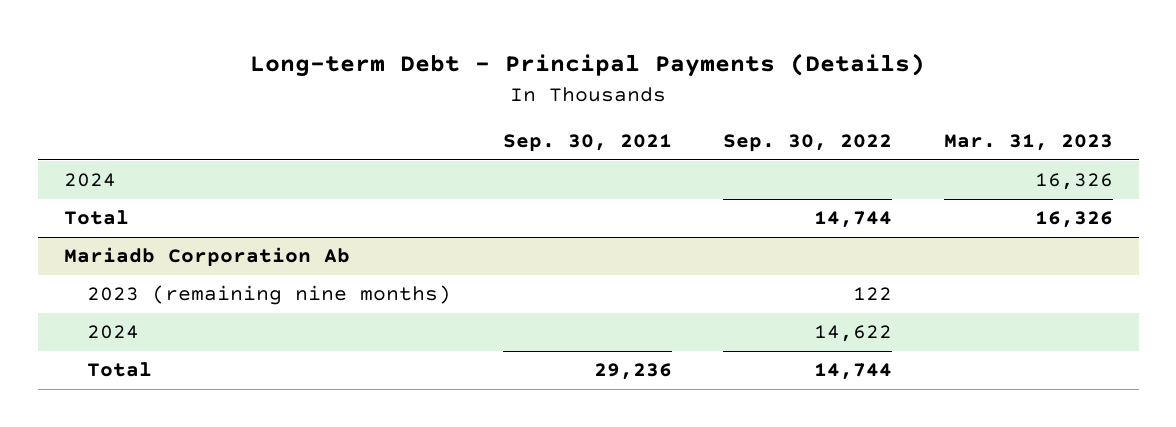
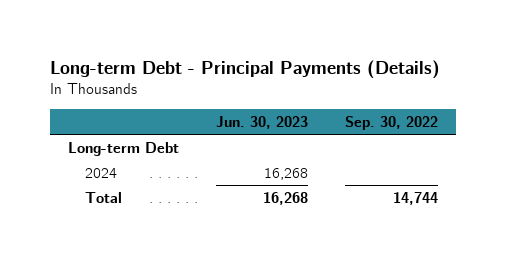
- | Sep. 30, 2021 | Sep. 30, 2022 | Mar. 31, 2023
+ | Jun. 30, 2023 | Sep. 30, 2022
+ Long-term Debt
- Mariadb Corporation Ab
- 2023 (remaining nine months) | | 122 |
- 2024 | | 14,622 |
- Total | 29,236 | 14,744 |

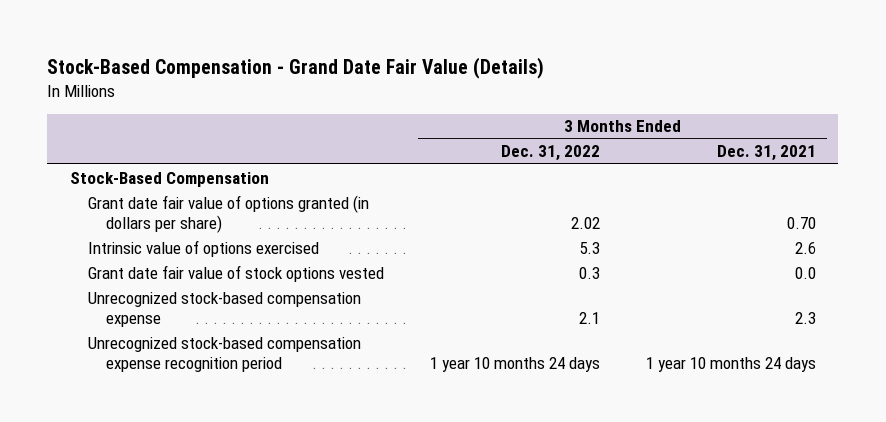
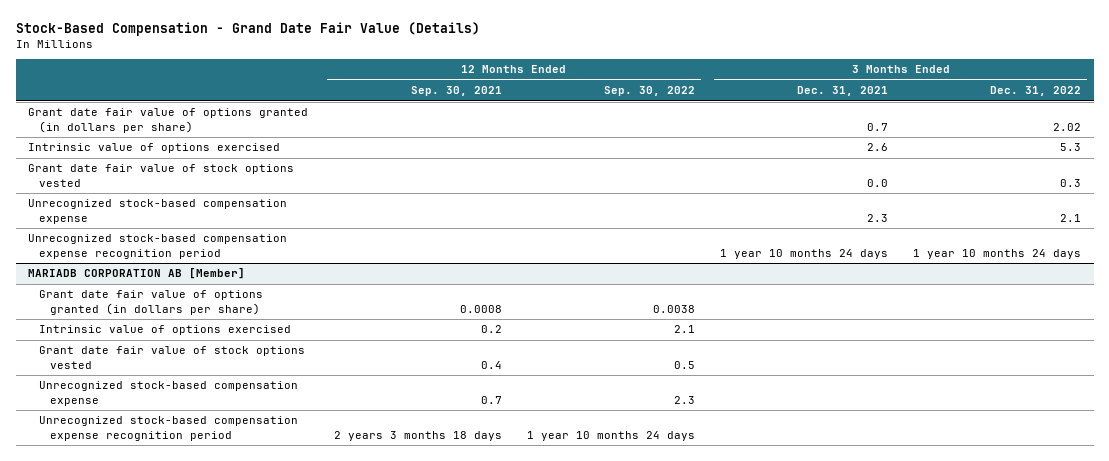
- | 3 Months Ended Dec. 31, 2022 | 3 Months Ended Dec. 31, 2021
+ | 12 Months Ended Sep. 30, 2021 | 12 Months Ended Sep. 30, 2022 | 3 Months Ended Dec. 31, 2021 | 3 Months Ended Dec. 31, 2022
- Stock-Based Compensation
- Grant date fair value of options granted (in dollars per share) | 2.02 | 0.70
+ Grant date fair value of options granted (in dollars per share) | | | 0.7 | 2.02
+ MARIADB CORPORATION AB [Member]
+ Grant date fair value of options granted (in dollars per share) | 0.0008 | 0.0038 | |
+ Intrinsic value of options exercised | 0.2 | 2.1 | |
+ Grant date fair value of stock options vested | 0.4 | 0.5 | |
+ Unrecognized stock-based compensation expense | 0.7 | 2.3 | |
+ Unrecognized stock-based compensation expense recognition period | 2 years 3 months 18 days | 1 year 10 months 24 days | |

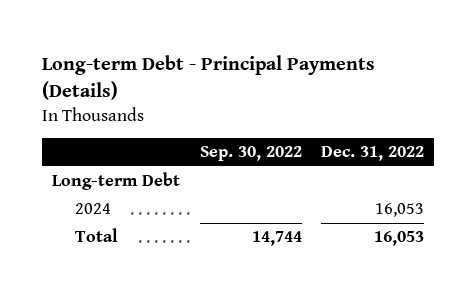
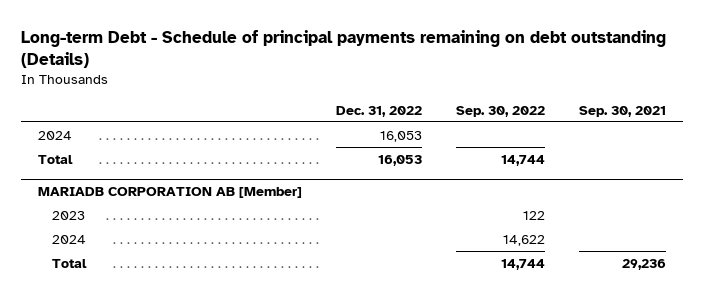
- Long-term Debt - Principal Payments (Details)
+ Long-term Debt - Schedule of principal payments remaining on debt outstanding (Details)
- | Sep. 30, 2022 | Dec. 31, 2022
+ | Dec. 31, 2022 | Sep. 30, 2022 | Sep. 30, 2021
- Long-term Debt
+ MARIADB CORPORATION AB [Member]
+ 2023 | | 122 |
+ 2024 | | 14,622 |
+ Total | | 14,744 | 29,236

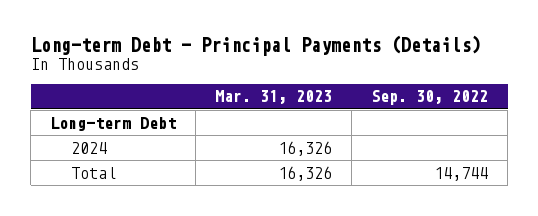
- Long-term Debt - Schedule of principal payments remaining on debt outstanding (Details)
+ Long-term Debt - Principal Payments (Details)
- | Dec. 31, 2022 | Sep. 30, 2022 | Sep. 30, 2021
+ | Mar. 31, 2023 | Sep. 30, 2022
+ Long-term Debt
- MARIADB CORPORATION AB [Member]
- 2023 | | 122 |
- 2024 | | 14,622 |
- Total | | 14,744 | 29,236

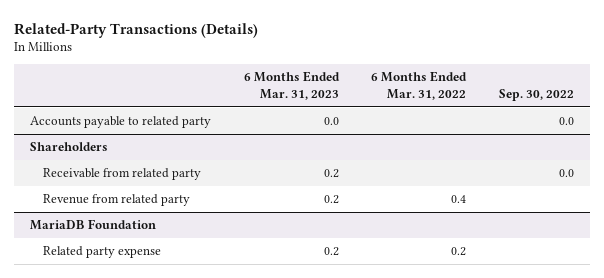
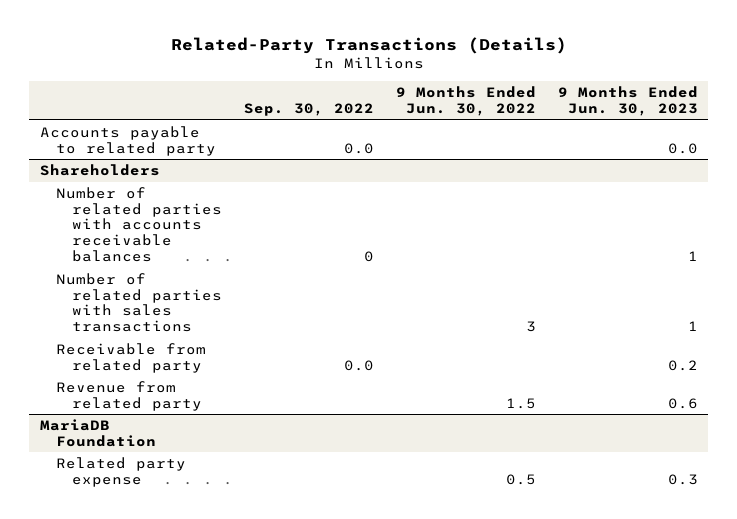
- | 6 Months Ended Mar. 31, 2023 | 6 Months Ended Mar. 31, 2022 | Sep. 30, 2022
+ | Sep. 30, 2022 | 9 Months Ended Jun. 30, 2022 | 9 Months Ended Jun. 30, 2023
@ Shareholders
+ Number of related parties with accounts receivable balances | 0 | | 1
+ Number of related parties with sales transactions | | 3 | 1

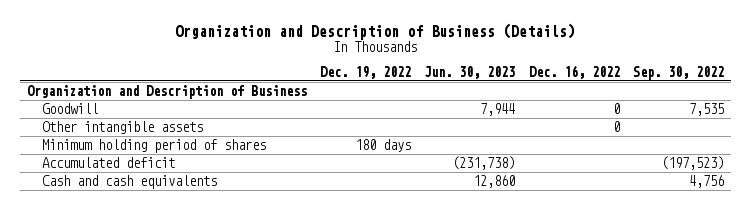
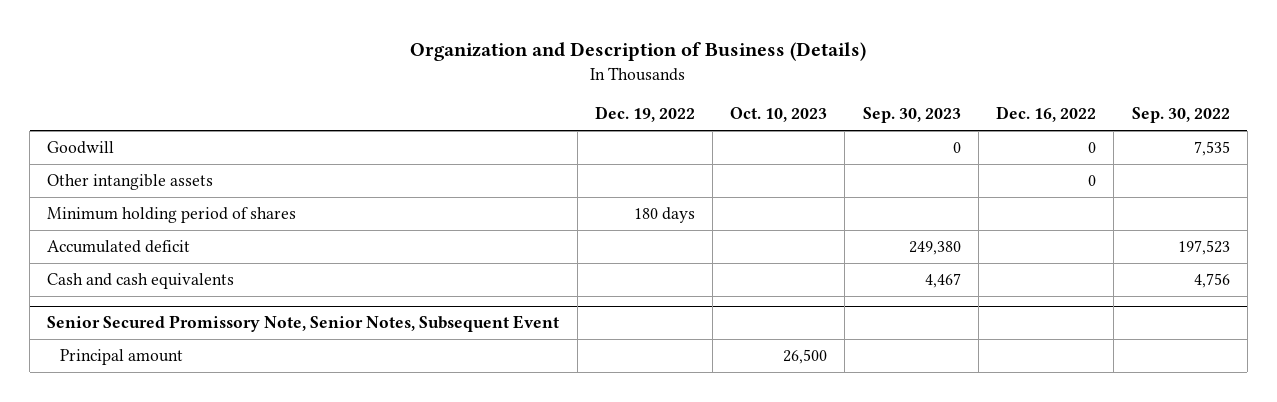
- | Dec. 19, 2022 | Jun. 30, 2023 | Dec. 16, 2022 | Sep. 30, 2022
+ | Dec. 19, 2022 | Oct. 10, 2023 | Sep. 30, 2023 | Dec. 16, 2022 | Sep. 30, 2022
- Organization and Description of Business
- Accumulated deficit | | (231,738) | | (197,523)
+ Accumulated deficit | | | 249,380 | | 197,523
+ Senior Secured Promissory Note, Senior Notes, Subsequent Event
+ Principal amount | | 26,500 | | |

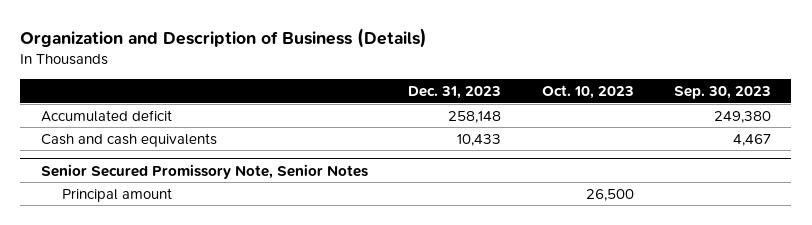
- | Dec. 19, 2022 | Oct. 10, 2023 | Sep. 30, 2023 | Dec. 16, 2022 | Sep. 30, 2022
+ | Dec. 31, 2023 | Oct. 10, 2023 | Sep. 30, 2023
- Goodwill | | | 0 | 0 | 7,535
- Other intangible assets | | | | 0 |
- Minimum holding period of shares | 180 days | | | |
- Senior Secured Promissory Note, Senior Notes, Subsequent Event
+ Senior Secured Promissory Note, Senior Notes

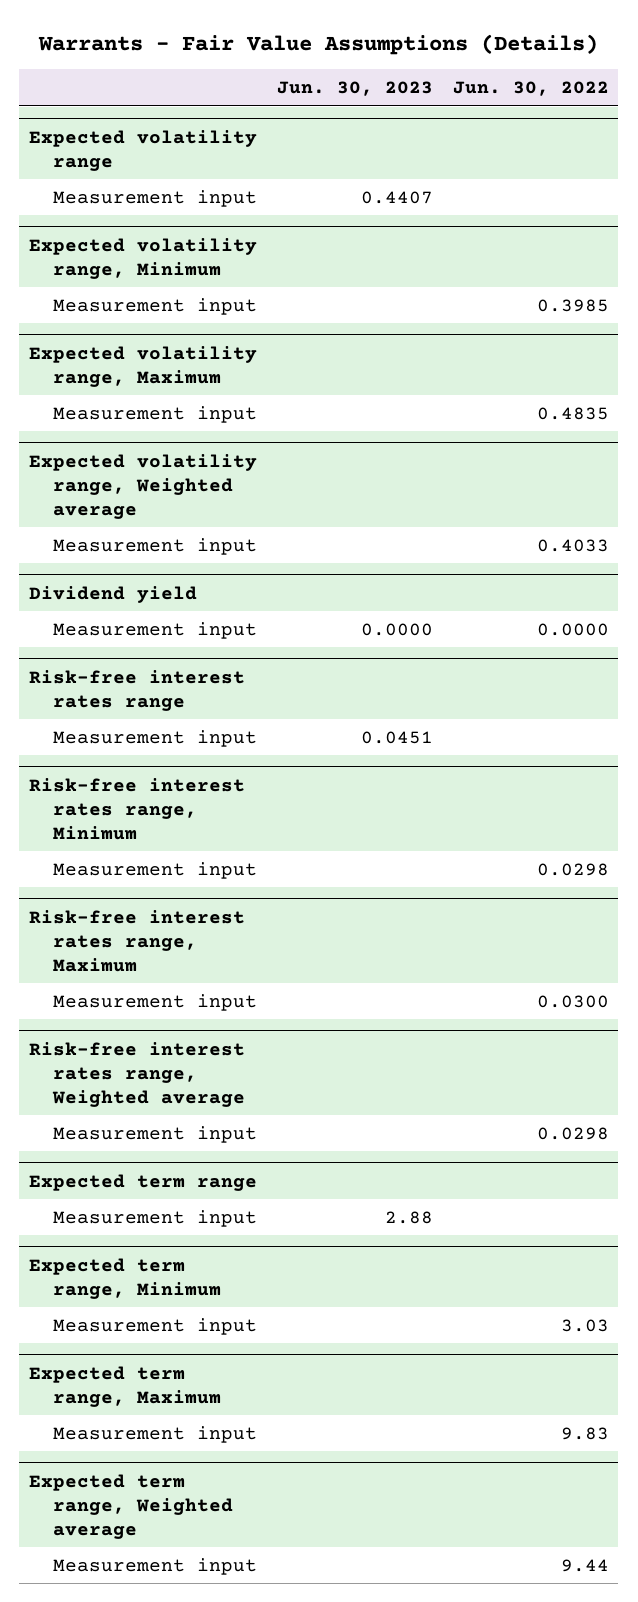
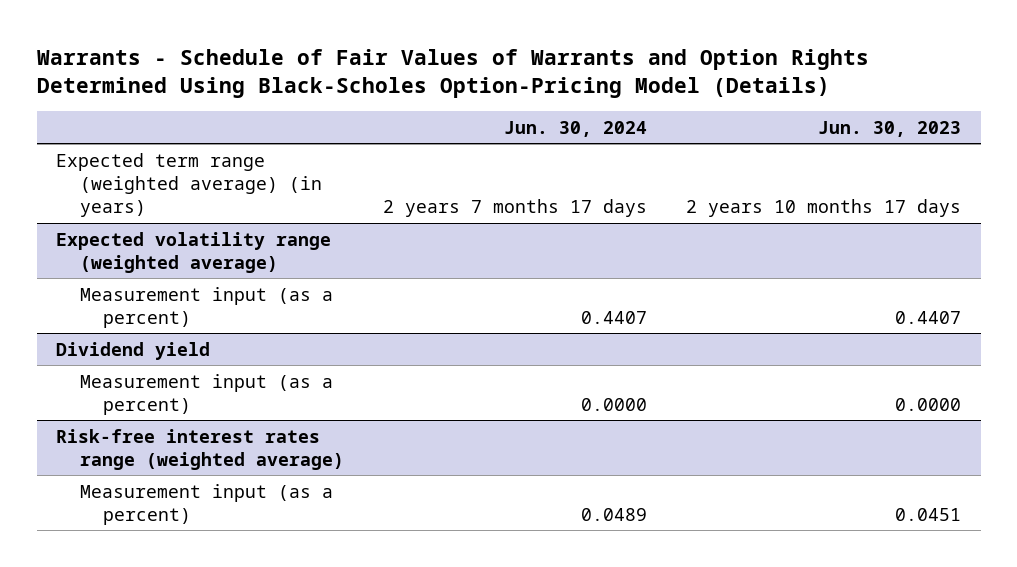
- Warrants - Fair Value Assumptions (Details)
+ Warrants - Schedule of Fair Values of Warrants and Option Rights Determined Using Black-Scholes Option-Pricing Model (Details)
- | Jun. 30, 2023 | Jun. 30, 2022
+ | Jun. 30, 2024 | Jun. 30, 2023
- Expected volatility range
- Measurement input | 0.4407 |
- Expected volatility range, Minimum
- Measurement input | | 0.3985
- Expected volatility range, Maximum
- Measurement input | | 0.4835
- Expected volatility range, Weighted average
- Measurement input | | 0.4033
+ Expected term range (weighted average) (in years) | 2 years 7 months 17 days | 2 years 10 months 17 days
+ Expected volatility range (weighted average)
+ Measurement input (as a percent) | 0.4407 | 0.4407
@ Dividend yield
- Measurement input | 0.0000 | 0.0000
- Risk-free interest rates range
- Measurement input | 0.0451 |
- Risk-free interest rates range, Minimum
- Measurement input | | 0.0298
- Risk-free interest rates range, Maximum
- Measurement input | | 0.0300
- Risk-free interest rates range, Weighted average
- Measurement input | | 0.0298
- Expected term range
- Measurement input | 2.88 |
- Expected term range, Minimum
- Measurement input | | 3.03
- Expected term range, Maximum
- Measurement input | | 9.83
- Expected term range, Weighted average
- Measurement input | | 9.44
@ Dividend yield
+ Measurement input (as a percent) | 0.0000 | 0.0000
+ Risk-free interest rates range (weighted average)
+ Measurement input (as a percent) | 0.0489 | 0.0451

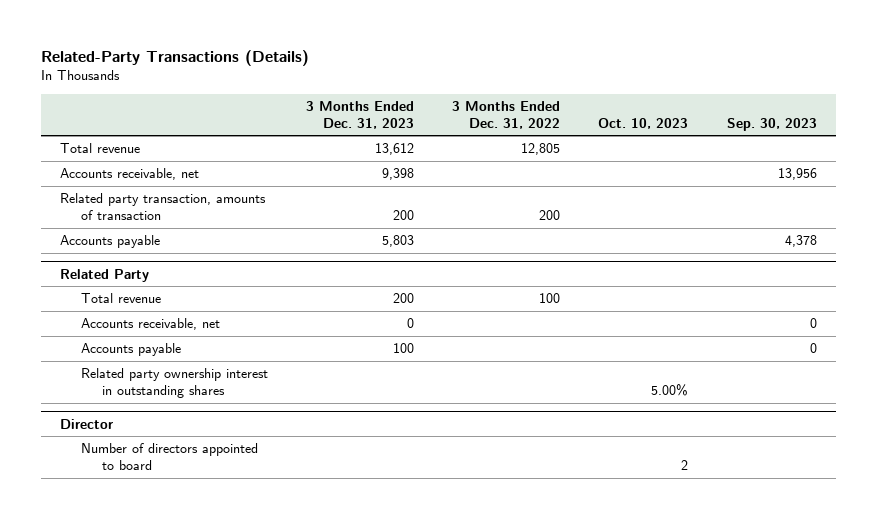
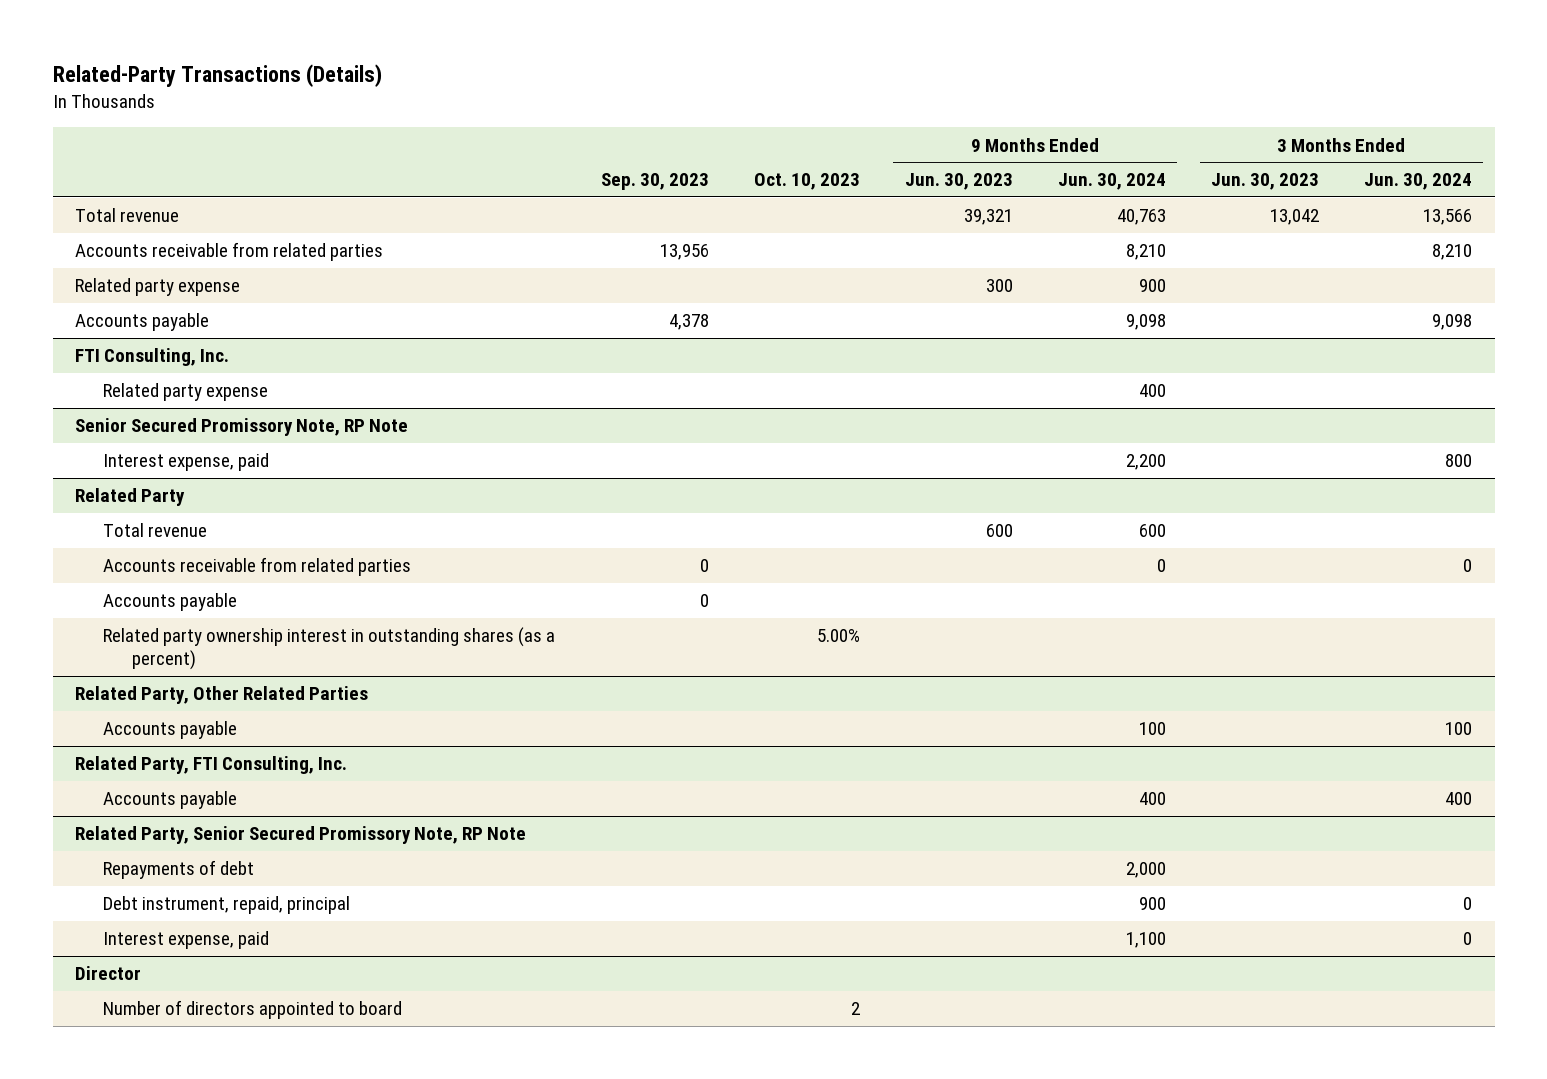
- | 3 Months Ended Dec. 31, 2023 | 3 Months Ended Dec. 31, 2022 | Oct. 10, 2023 | Sep. 30, 2023
+ | Sep. 30, 2023 | Oct. 10, 2023 | 9 Months Ended Jun. 30, 2023 | 9 Months Ended Jun. 30, 2024 | 3 Months Ended Jun. 30, 2023 | 3 Months Ended Jun. 30, 2024
- Accounts receivable, net | 9,398 | | | 13,956
- Related party transaction, amounts of transaction | 200 | 200 | |
+ Accounts receivable from related parties | 13,956 | | | 8,210 | | 8,210
+ Related party expense | | | 300 | 900 | |
+ FTI Consulting, Inc.
+ Related party expense | | | | 400 | |
+ Senior Secured Promissory Note, RP Note
+ Interest expense, paid | | | | 2,200 | | 800
@ Related Party
- Accounts receivable, net | 0 | | | 0
+ Accounts receivable from related parties | 0 | | | 0 | | 0
- Related party ownership interest in outstanding shares | | | 5.00% |
+ Related party ownership interest in outstanding shares (as a percent) | | 5.00% | | | |
+ Related Party, Other Related Parties
+ Accounts payable | | | | 100 | | 100
+ Related Party, FTI Consulting, Inc.
+ Accounts payable | | | | 400 | | 400
+ Related Party, Senior Secured Promissory Note, RP Note
+ Repayments of debt | | | | 2,000 | |
+ Debt instrument, repaid, principal | | | | 900 | | 0
+ Interest expense, paid | | | | 1,100 | | 0

